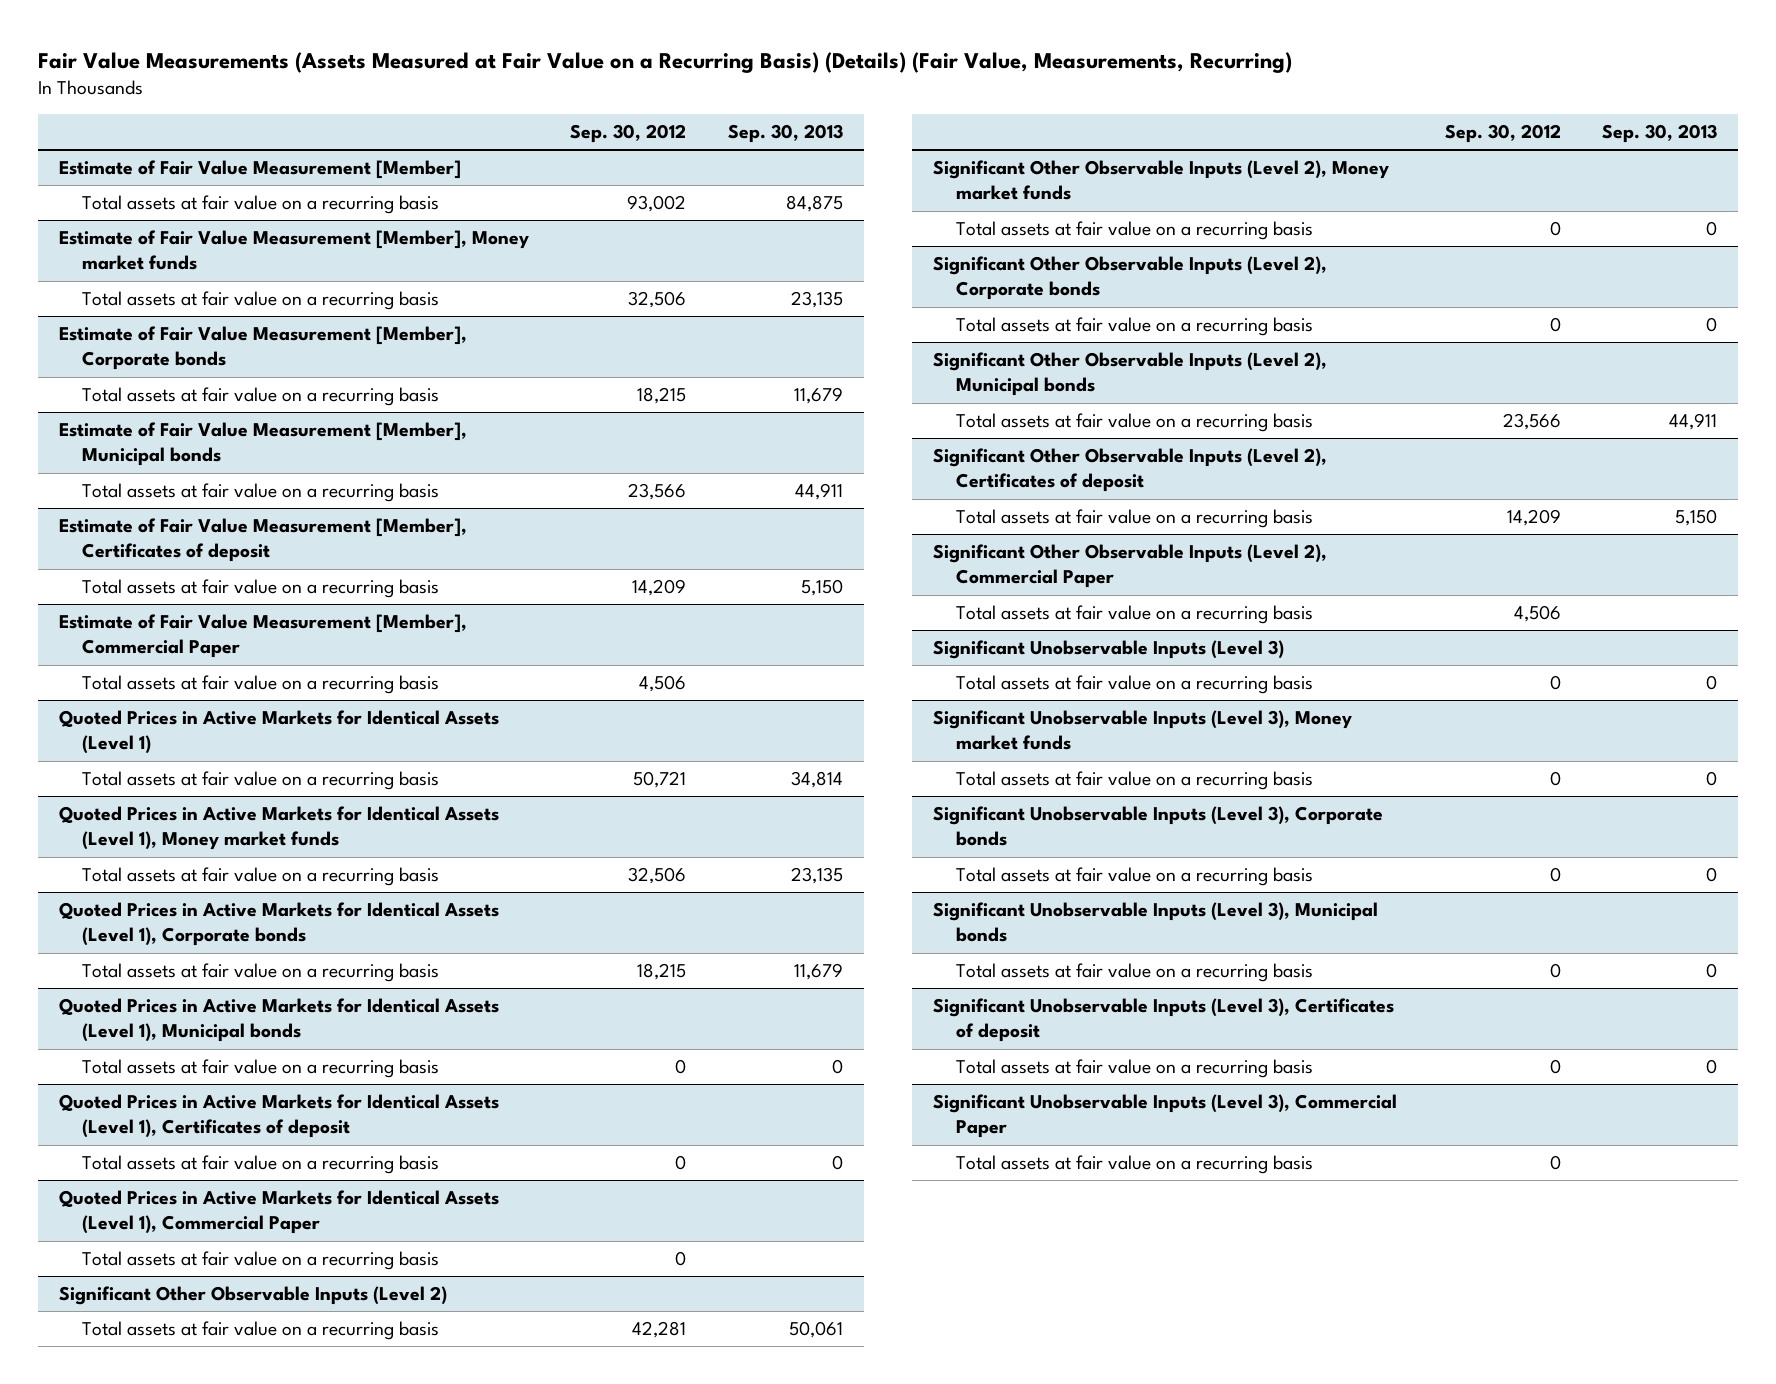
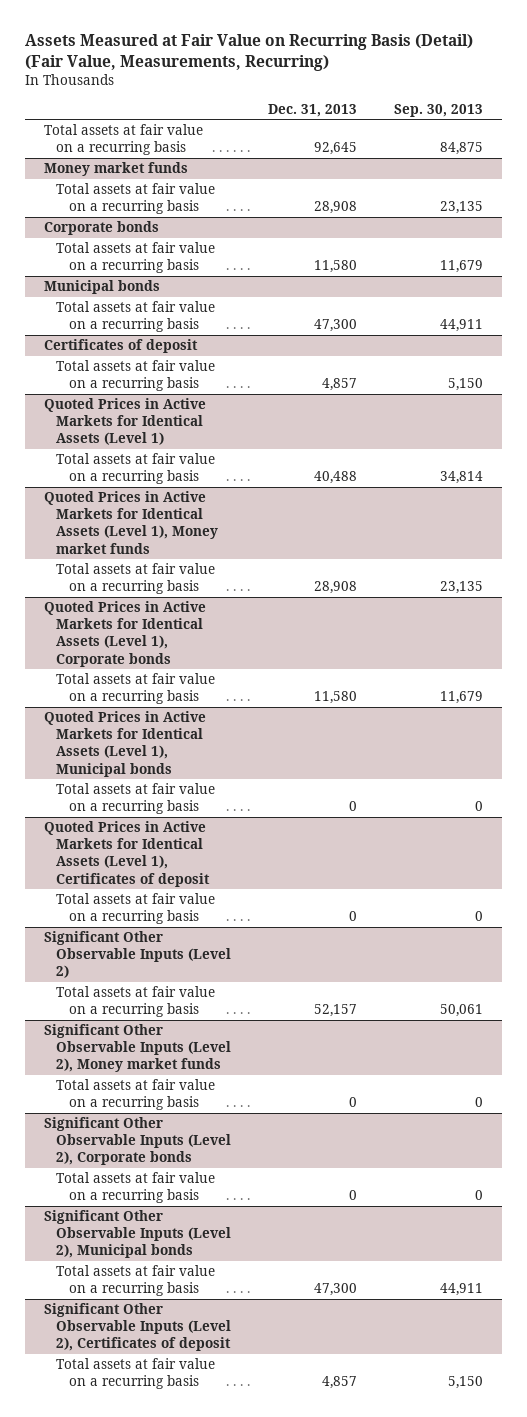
- Fair Value Measurements (Assets Measured at Fair Value on a Recurring Basis) (Details) (Fair Value, Measurements, Recurring)
+ Assets Measured at Fair Value on Recurring Basis (Detail) (Fair Value, Measurements, Recurring)
- | Sep. 30, 2012 | Sep. 30, 2013
+ | Dec. 31, 2013 | Sep. 30, 2013
- Estimate of Fair Value Measurement [Member]
- Estimate of Fair Value Measurement [Member], Money market funds
+ Money market funds
- Estimate of Fair Value Measurement [Member], Corporate bonds
+ Corporate bonds
- Estimate of Fair Value Measurement [Member], Municipal bonds
+ Municipal bonds
- Estimate of Fair Value Measurement [Member], Certificates of deposit
+ Certificates of deposit
- Estimate of Fair Value Measurement [Member], Commercial Paper
- Total assets at fair value on a recurring basis | 4,506 |
- Quoted Prices in Active Markets for Identical Assets (Level 1), Commercial Paper
- Total assets at fair value on a recurring basis | 0 |
- Significant Other Observable Inputs (Level 2), Commercial Paper
- Total assets at fair value on a recurring basis | 4,506 |
- Significant Unobservable Inputs (Level 3)
- Total assets at fair value on a recurring basis | 0 | 0
- Significant Unobservable Inputs (Level 3), Money market funds
- Total assets at fair value on a recurring basis | 0 | 0
- Significant Unobservable Inputs (Level 3), Corporate bonds
- Total assets at fair value on a recurring basis | 0 | 0
- Significant Unobservable Inputs (Level 3), Municipal bonds
- Total assets at fair value on a recurring basis | 0 | 0
- Significant Unobservable Inputs (Level 3), Certificates of deposit
- Total assets at fair value on a recurring basis | 0 | 0
- Significant Unobservable Inputs (Level 3), Commercial Paper
- Total assets at fair value on a recurring basis | 0 |

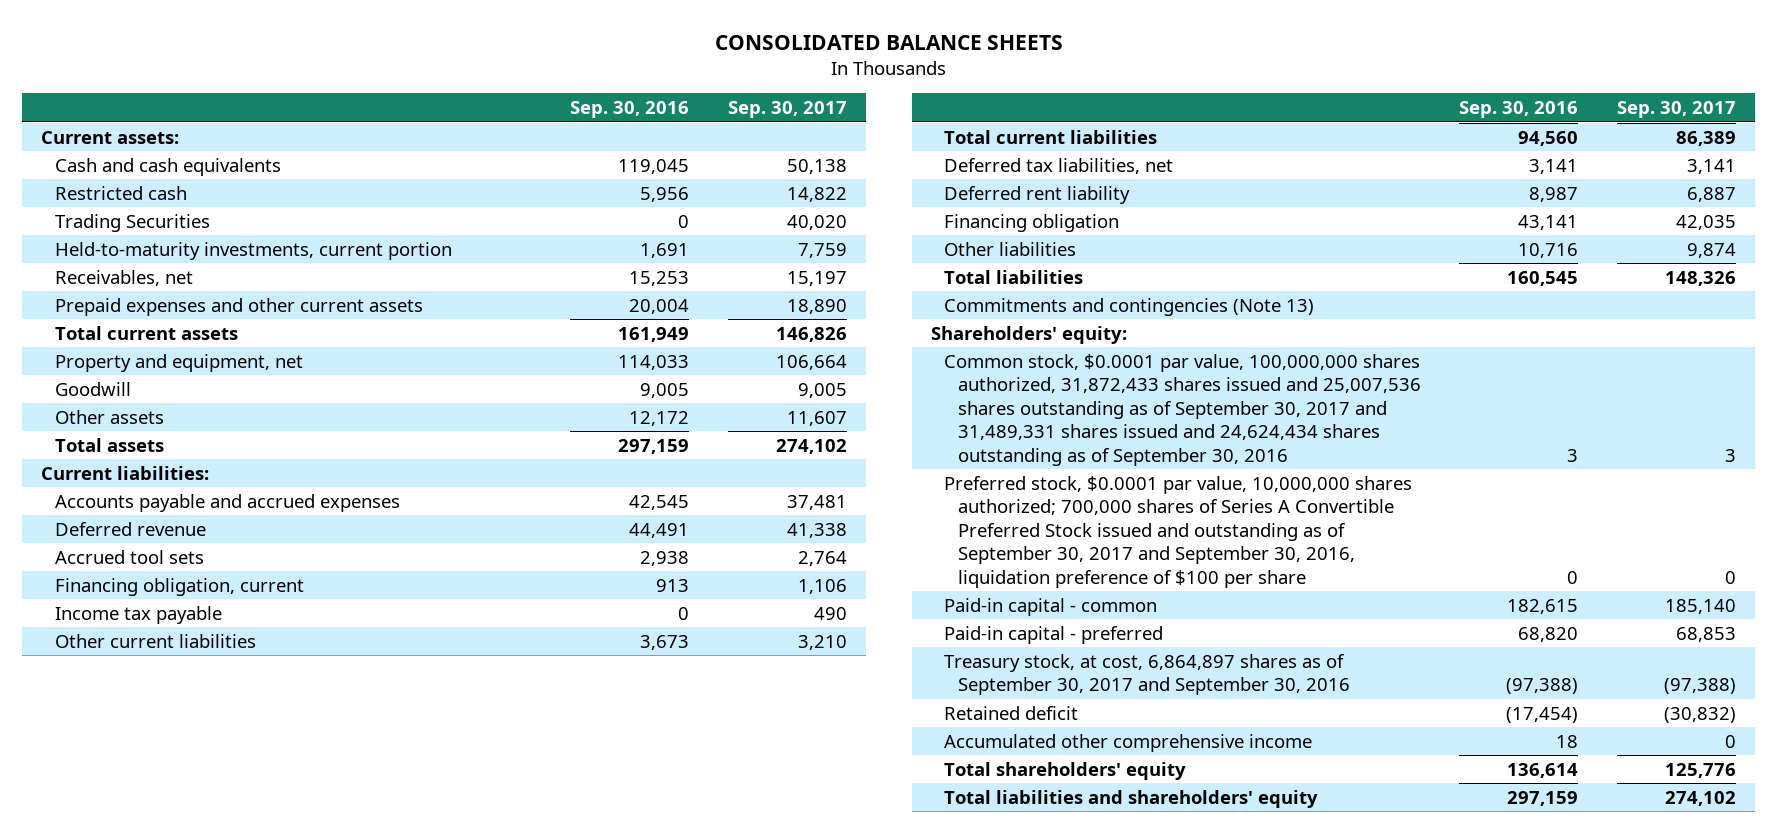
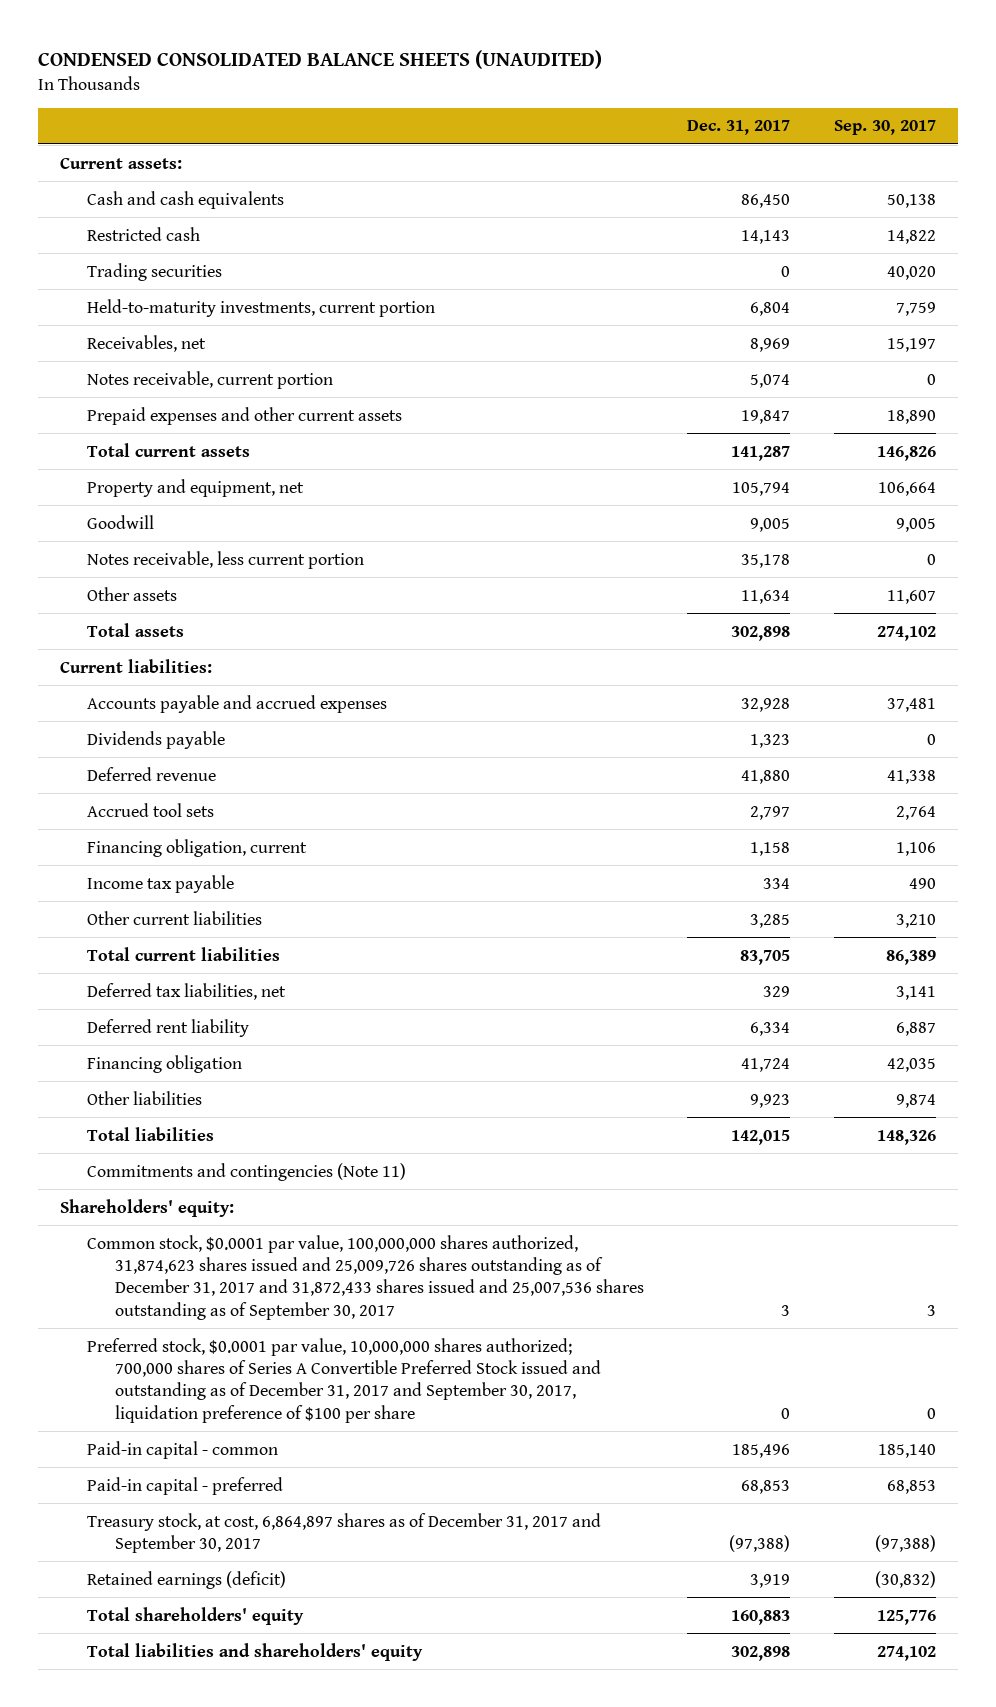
- CONSOLIDATED BALANCE SHEETS
+ CONDENSED CONSOLIDATED BALANCE SHEETS (UNAUDITED)
- | Sep. 30, 2016 | Sep. 30, 2017
+ | Dec. 31, 2017 | Sep. 30, 2017
- Trading Securities | 0 | 40,020
+ Trading securities | 0 | 40,020
+ Notes receivable, current portion | 5,074 | 0
+ Notes receivable, less current portion | 35,178 | 0
+ Dividends payable | 1,323 | 0
- Commitments and contingencies (Note 13)
+ Commitments and contingencies (Note 11)
- Common stock, $0.0001 par value, 100,000,000 shares authorized, 31,872,433 shares issued and 25,007,536 shares outstanding as of September 30, 2017 and 31,489,331 shares issued and 24,624,434 shares outstanding as of September 30, 2016 | 3 | 3
- Preferred stock, $0.0001 par value, 10,000,000 shares authorized; 700,000 shares of Series A Convertible Preferred Stock issued and outstanding as of September 30, 2017 and September 30, 2016, liquidation preference of $100 per share | 0 | 0
+ Common stock, $0.0001 par value, 100,000,000 shares authorized, 31,874,623 shares issued and 25,009,726 shares outstanding as of December 31, 2017 and 31,872,433 shares issued and 25,007,536 shares outstanding as of September 30, 2017 | 3 | 3
+ Preferred stock, $0.0001 par value, 10,000,000 shares authorized; 700,000 shares of Series A Convertible Preferred Stock issued and outstanding as of December 31, 2017 and September 30, 2017, liquidation preference of $100 per share | 0 | 0
- Treasury stock, at cost, 6,864,897 shares as of September 30, 2017 and September 30, 2016 | (97,388) | (97,388)
- Retained deficit | (17,454) | (30,832)
- Accumulated other comprehensive income | 18 | 0
+ Treasury stock, at cost, 6,864,897 shares as of December 31, 2017 and September 30, 2017 | (97,388) | (97,388)
+ Retained earnings (deficit) | 3,919 | (30,832)

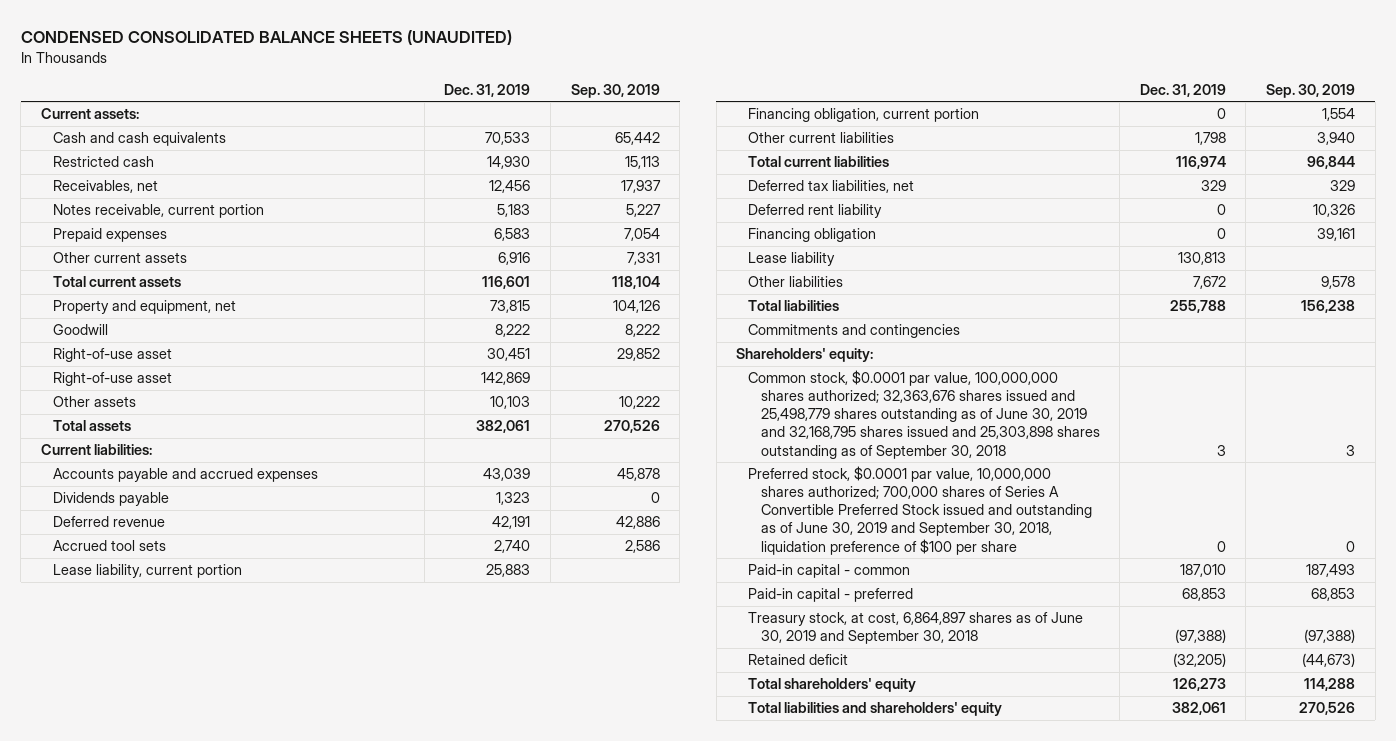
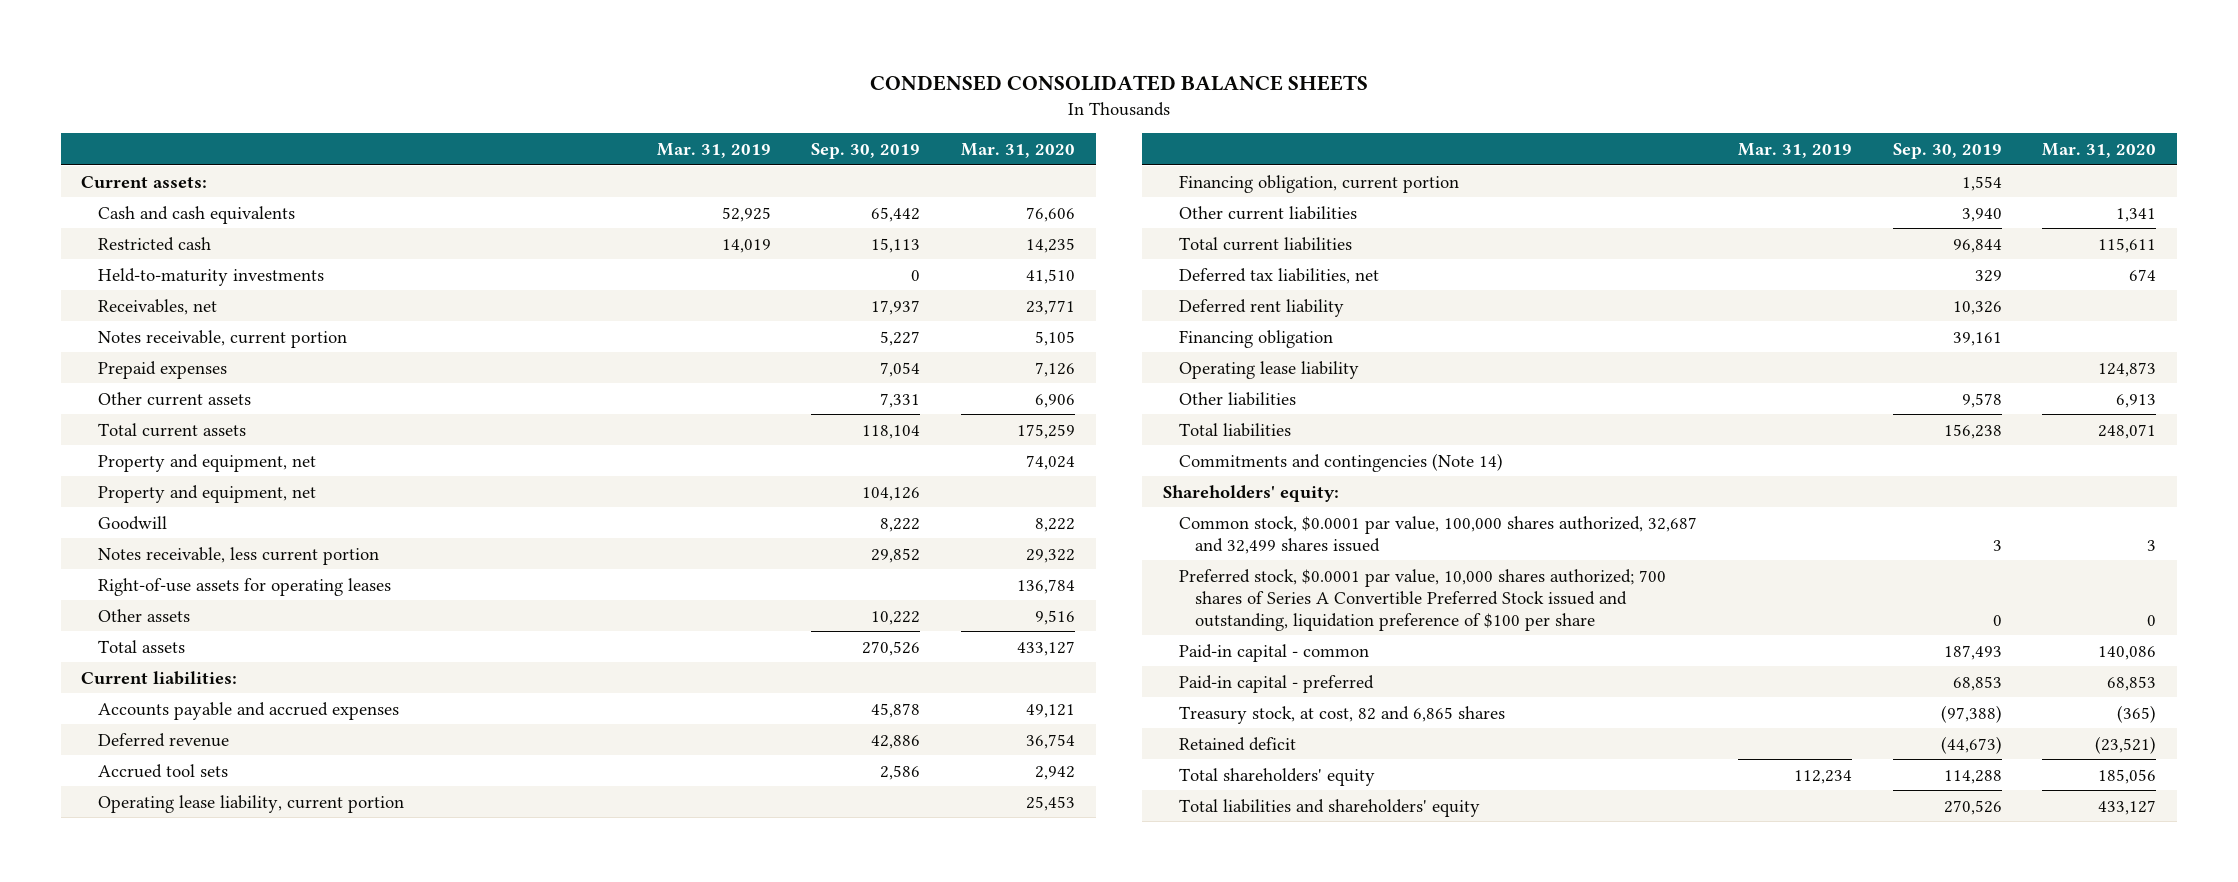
- CONDENSED CONSOLIDATED BALANCE SHEETS (UNAUDITED)
+ CONDENSED CONSOLIDATED BALANCE SHEETS
- | Dec. 31, 2019 | Sep. 30, 2019
+ | Mar. 31, 2019 | Sep. 30, 2019 | Mar. 31, 2020
+ Held-to-maturity investments | | 0 | 41,510
+ Property and equipment, net | | | 74,024
- Right-of-use asset | 30,451 | 29,852
- Right-of-use asset | 142,869 |
+ Notes receivable, less current portion | | 29,852 | 29,322
+ Right-of-use assets for operating leases | | | 136,784
- Dividends payable | 1,323 | 0
- Lease liability, current portion | 25,883 |
+ Operating lease liability, current portion | | | 25,453
- Lease liability | 130,813 |
+ Operating lease liability | | | 124,873
- Commitments and contingencies
+ Commitments and contingencies (Note 14)
- Common stock, $0.0001 par value, 100,000,000 shares authorized; 32,363,676 shares issued and 25,498,779 shares outstanding as of June 30, 2019 and 32,168,795 shares issued and 25,303,898 shares outstanding as of September 30, 2018 | 3 | 3
- Preferred stock, $0.0001 par value, 10,000,000 shares authorized; 700,000 shares of Series A Convertible Preferred Stock issued and outstanding as of June 30, 2019 and September 30, 2018, liquidation preference of $100 per share | 0 | 0
+ Common stock, $0.0001 par value, 100,000 shares authorized, 32,687 and 32,499 shares issued | | 3 | 3
+ Preferred stock, $0.0001 par value, 10,000 shares authorized; 700 shares of Series A Convertible Preferred Stock issued and outstanding, liquidation preference of $100 per share | | 0 | 0
- Treasury stock, at cost, 6,864,897 shares as of June 30, 2019 and September 30, 2018 | (97,388) | (97,388)
+ Treasury stock, at cost, 82 and 6,865 shares | | (97,388) | (365)

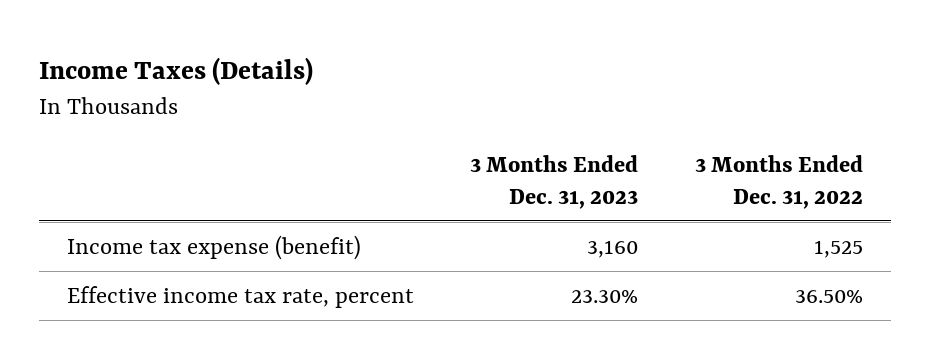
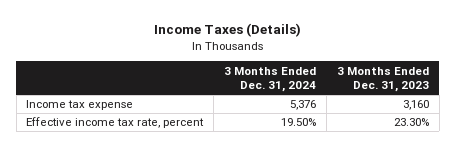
- | 3 Months Ended Dec. 31, 2023 | 3 Months Ended Dec. 31, 2022
+ | 3 Months Ended Dec. 31, 2024 | 3 Months Ended Dec. 31, 2023
- Income tax expense (benefit) | 3,160 | 1,525
+ Income tax expense | 5,376 | 3,160

